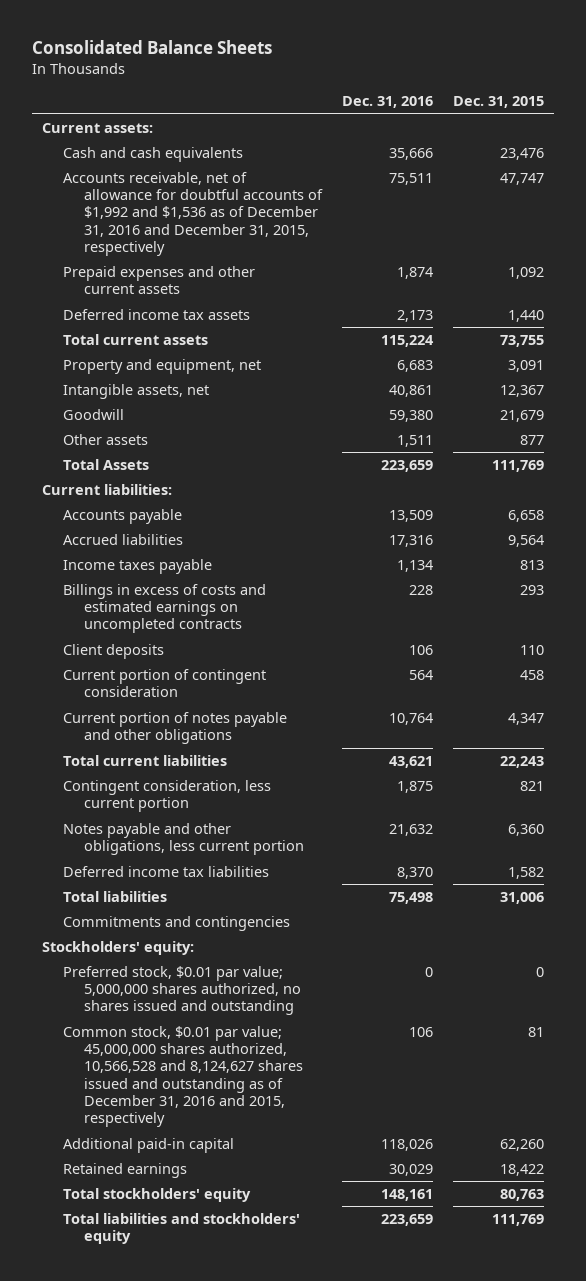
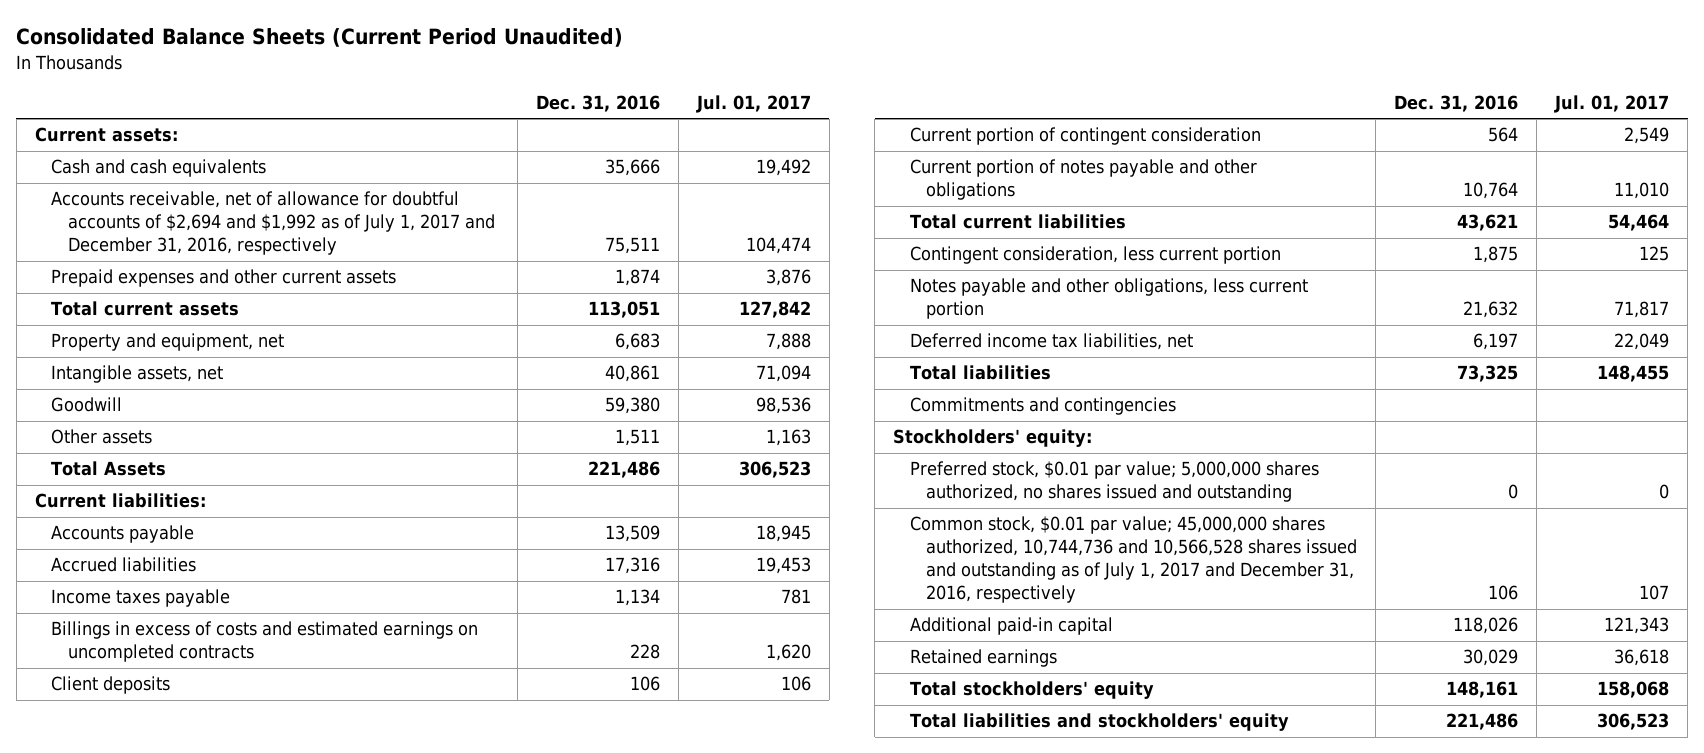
- Consolidated Balance Sheets
+ Consolidated Balance Sheets (Current Period Unaudited)
- | Dec. 31, 2016 | Dec. 31, 2015
+ | Dec. 31, 2016 | Jul. 01, 2017
- Accounts receivable, net of allowance for doubtful accounts of $1,992 and $1,536 as of December 31, 2016 and December 31, 2015, respectively | 75,511 | 47,747
+ Accounts receivable, net of allowance for doubtful accounts of $2,694 and $1,992 as of July 1, 2017 and December 31, 2016, respectively | 75,511 | 104,474
- Deferred income tax assets | 2,173 | 1,440
- Total current assets | 115,224 | 73,755
+ Total current assets | 113,051 | 127,842
- Total Assets | 223,659 | 111,769
+ Total Assets | 221,486 | 306,523
- Deferred income tax liabilities | 8,370 | 1,582
- Total liabilities | 75,498 | 31,006
+ Deferred income tax liabilities, net | 6,197 | 22,049
+ Total liabilities | 73,325 | 148,455
- Common stock, $0.01 par value; 45,000,000 shares authorized, 10,566,528 and 8,124,627 shares issued and outstanding as of December 31, 2016 and 2015, respectively | 106 | 81
+ Common stock, $0.01 par value; 45,000,000 shares authorized, 10,744,736 and 10,566,528 shares issued and outstanding as of July 1, 2017 and December 31, 2016, respectively | 106 | 107
- Total liabilities and stockholders' equity | 223,659 | 111,769
+ Total liabilities and stockholders' equity | 221,486 | 306,523

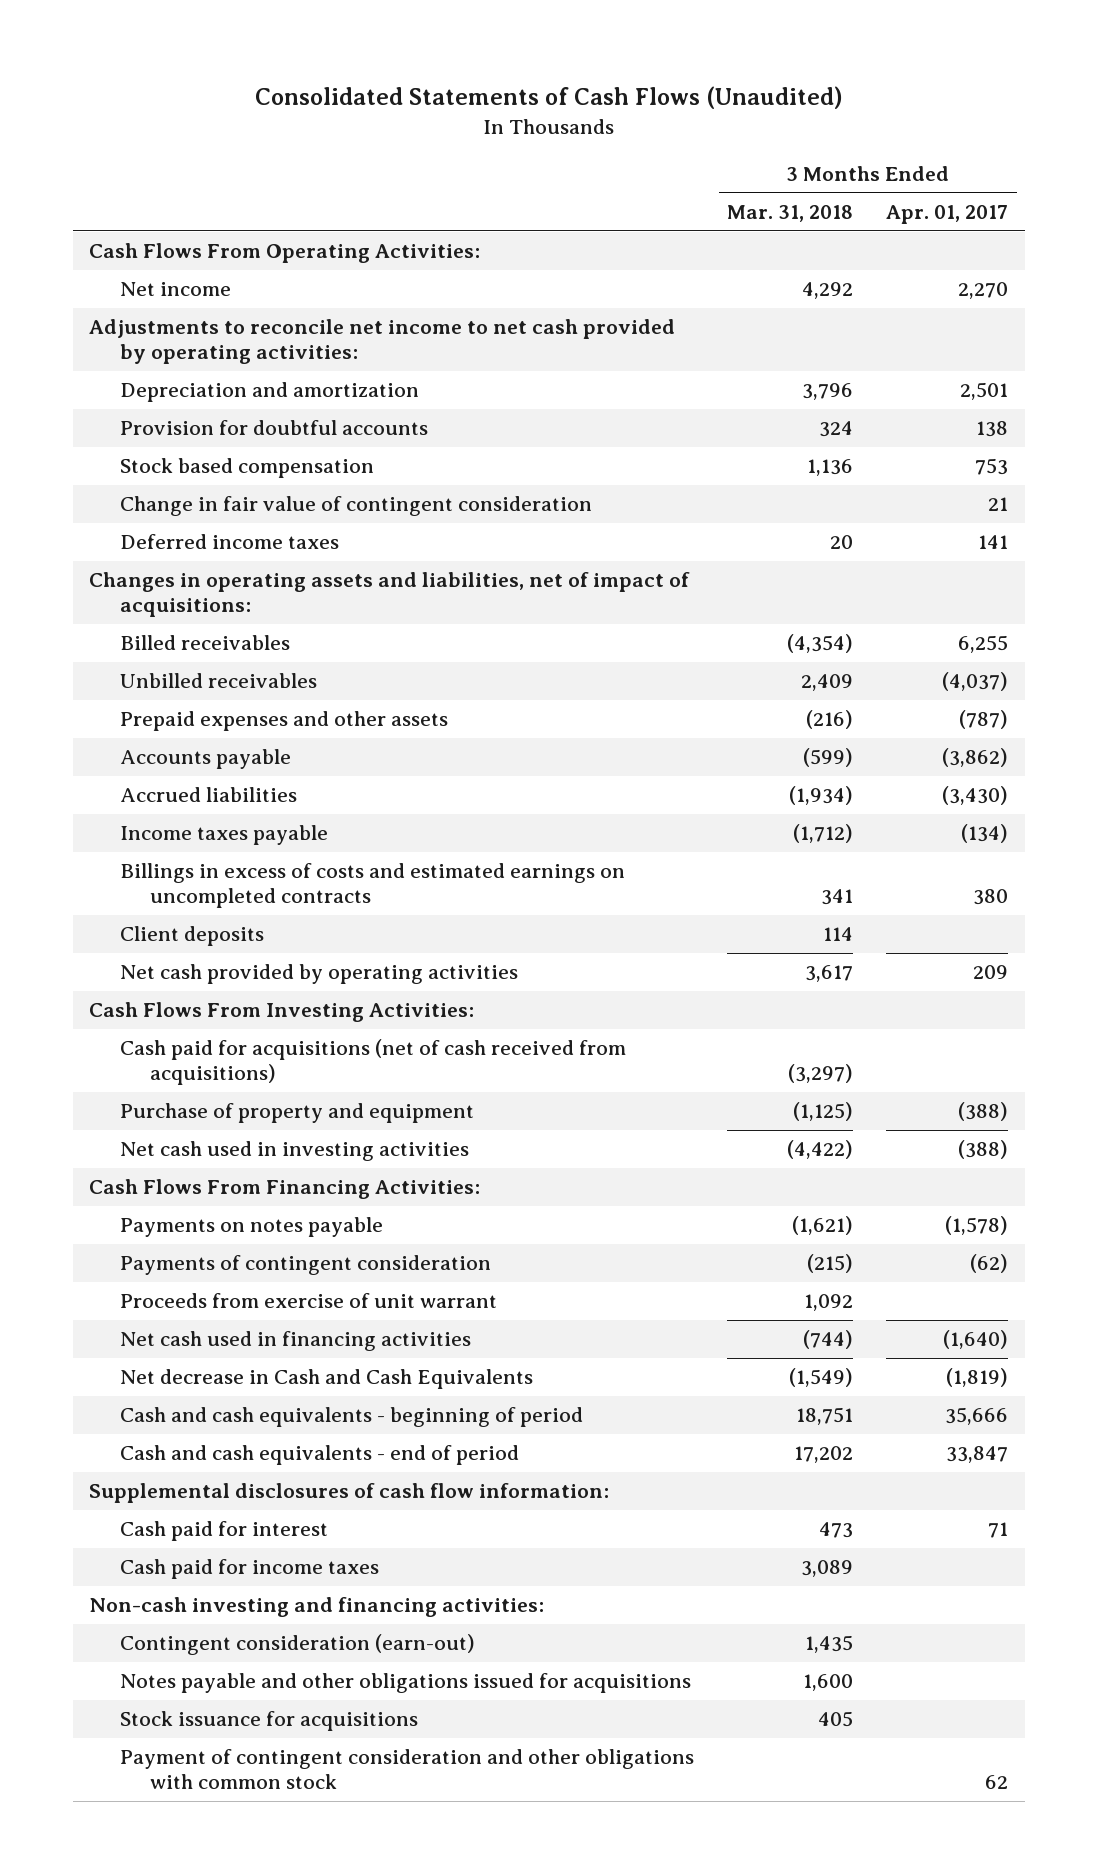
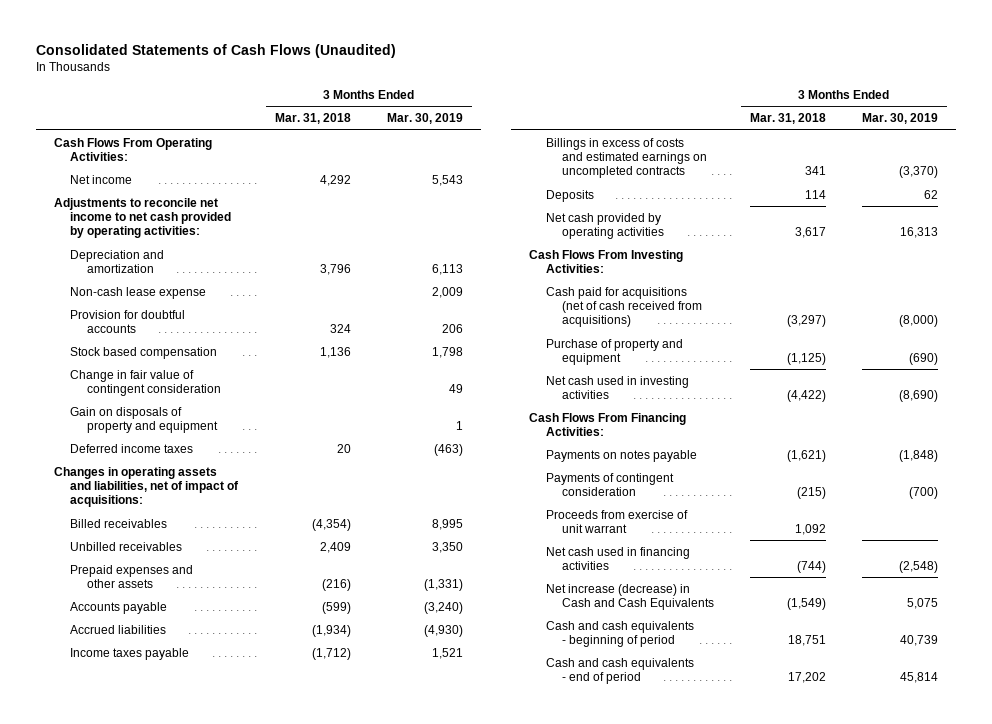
- | 3 Months Ended Mar. 31, 2018 | 3 Months Ended Apr. 01, 2017
+ | 3 Months Ended Mar. 31, 2018 | 3 Months Ended Mar. 30, 2019
+ Non-cash lease expense | | 2,009
+ Gain on disposals of property and equipment | | 1
- Client deposits | 114 |
+ Deposits | 114 | 62
- Net decrease in Cash and Cash Equivalents | (1,549) | (1,819)
+ Net increase (decrease) in Cash and Cash Equivalents | (1,549) | 5,075
- Supplemental disclosures of cash flow information:
- Cash paid for interest | 473 | 71
- Cash paid for income taxes | 3,089 |
- Non-cash investing and financing activities:
- Contingent consideration (earn-out) | 1,435 |
- Notes payable and other obligations issued for acquisitions | 1,600 |
- Stock issuance for acquisitions | 405 |
- Payment of contingent consideration and other obligations with common stock | | 62

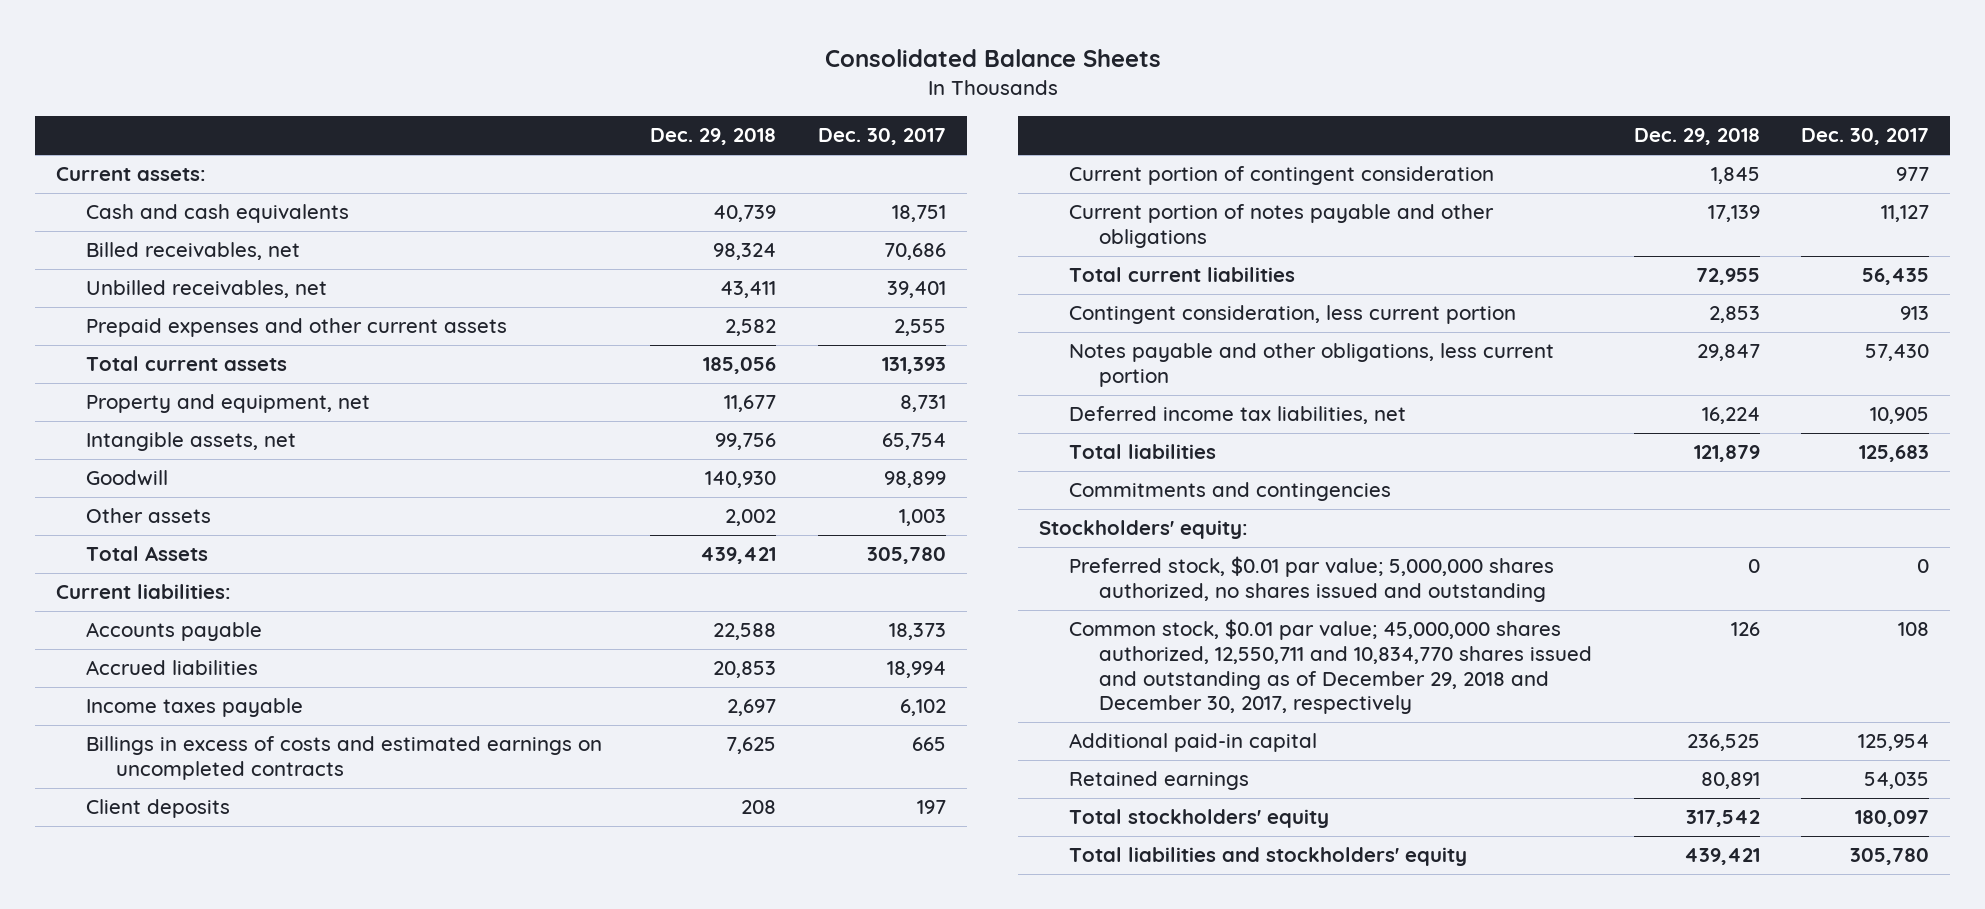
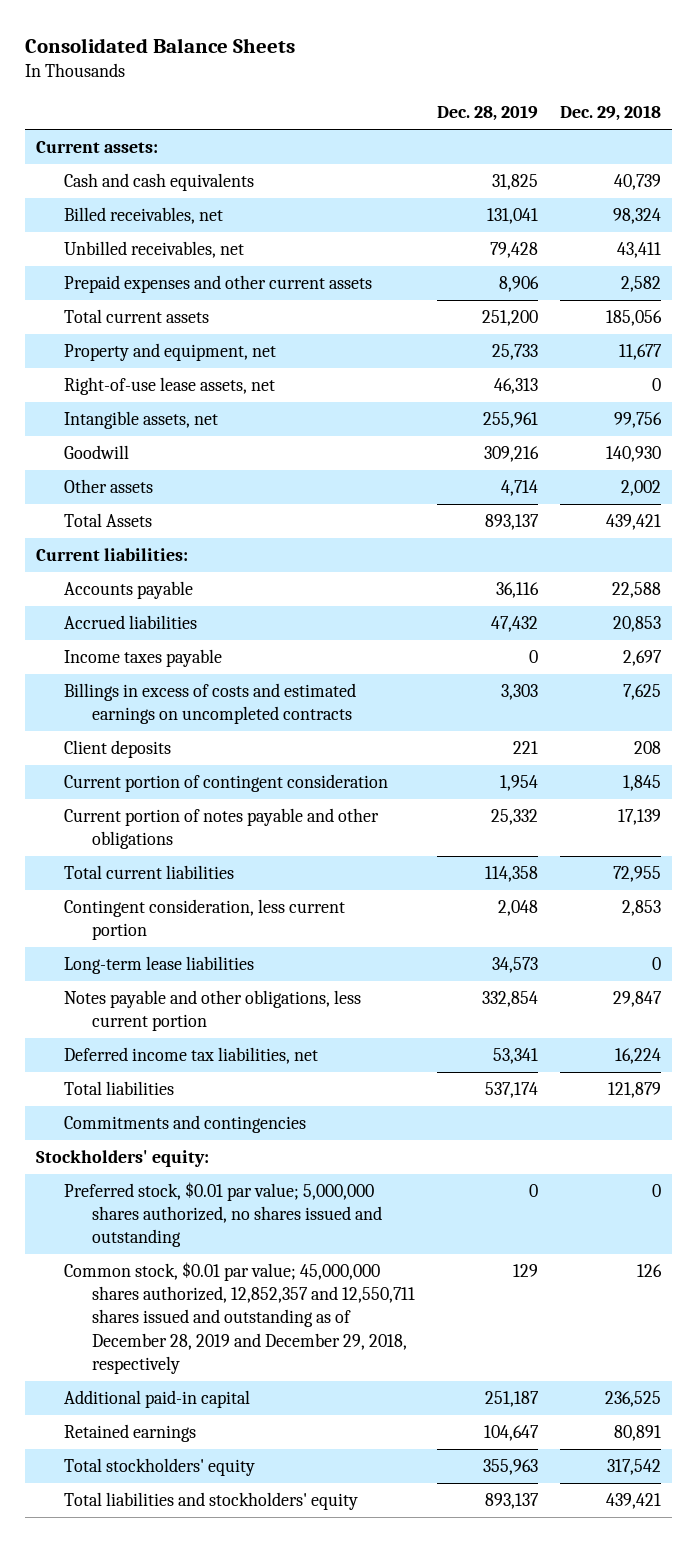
- | Dec. 29, 2018 | Dec. 30, 2017
+ | Dec. 28, 2019 | Dec. 29, 2018
+ Right-of-use lease assets, net | 46,313 | 0
+ Long-term lease liabilities | 34,573 | 0
- Common stock, $0.01 par value; 45,000,000 shares authorized, 12,550,711 and 10,834,770 shares issued and outstanding as of December 29, 2018 and December 30, 2017, respectively | 126 | 108
+ Common stock, $0.01 par value; 45,000,000 shares authorized, 12,852,357 and 12,550,711 shares issued and outstanding as of December 28, 2019 and December 29, 2018, respectively | 129 | 126

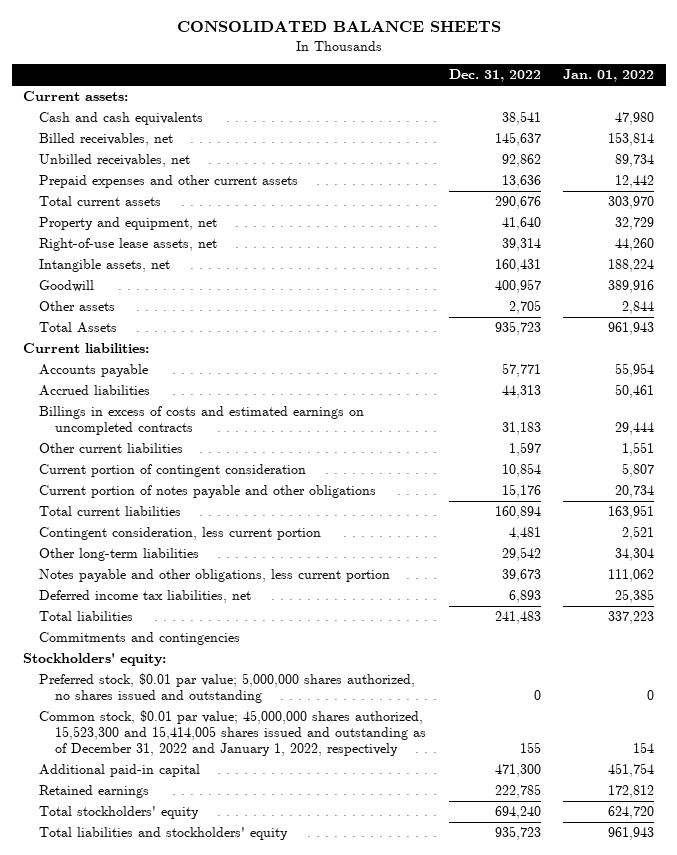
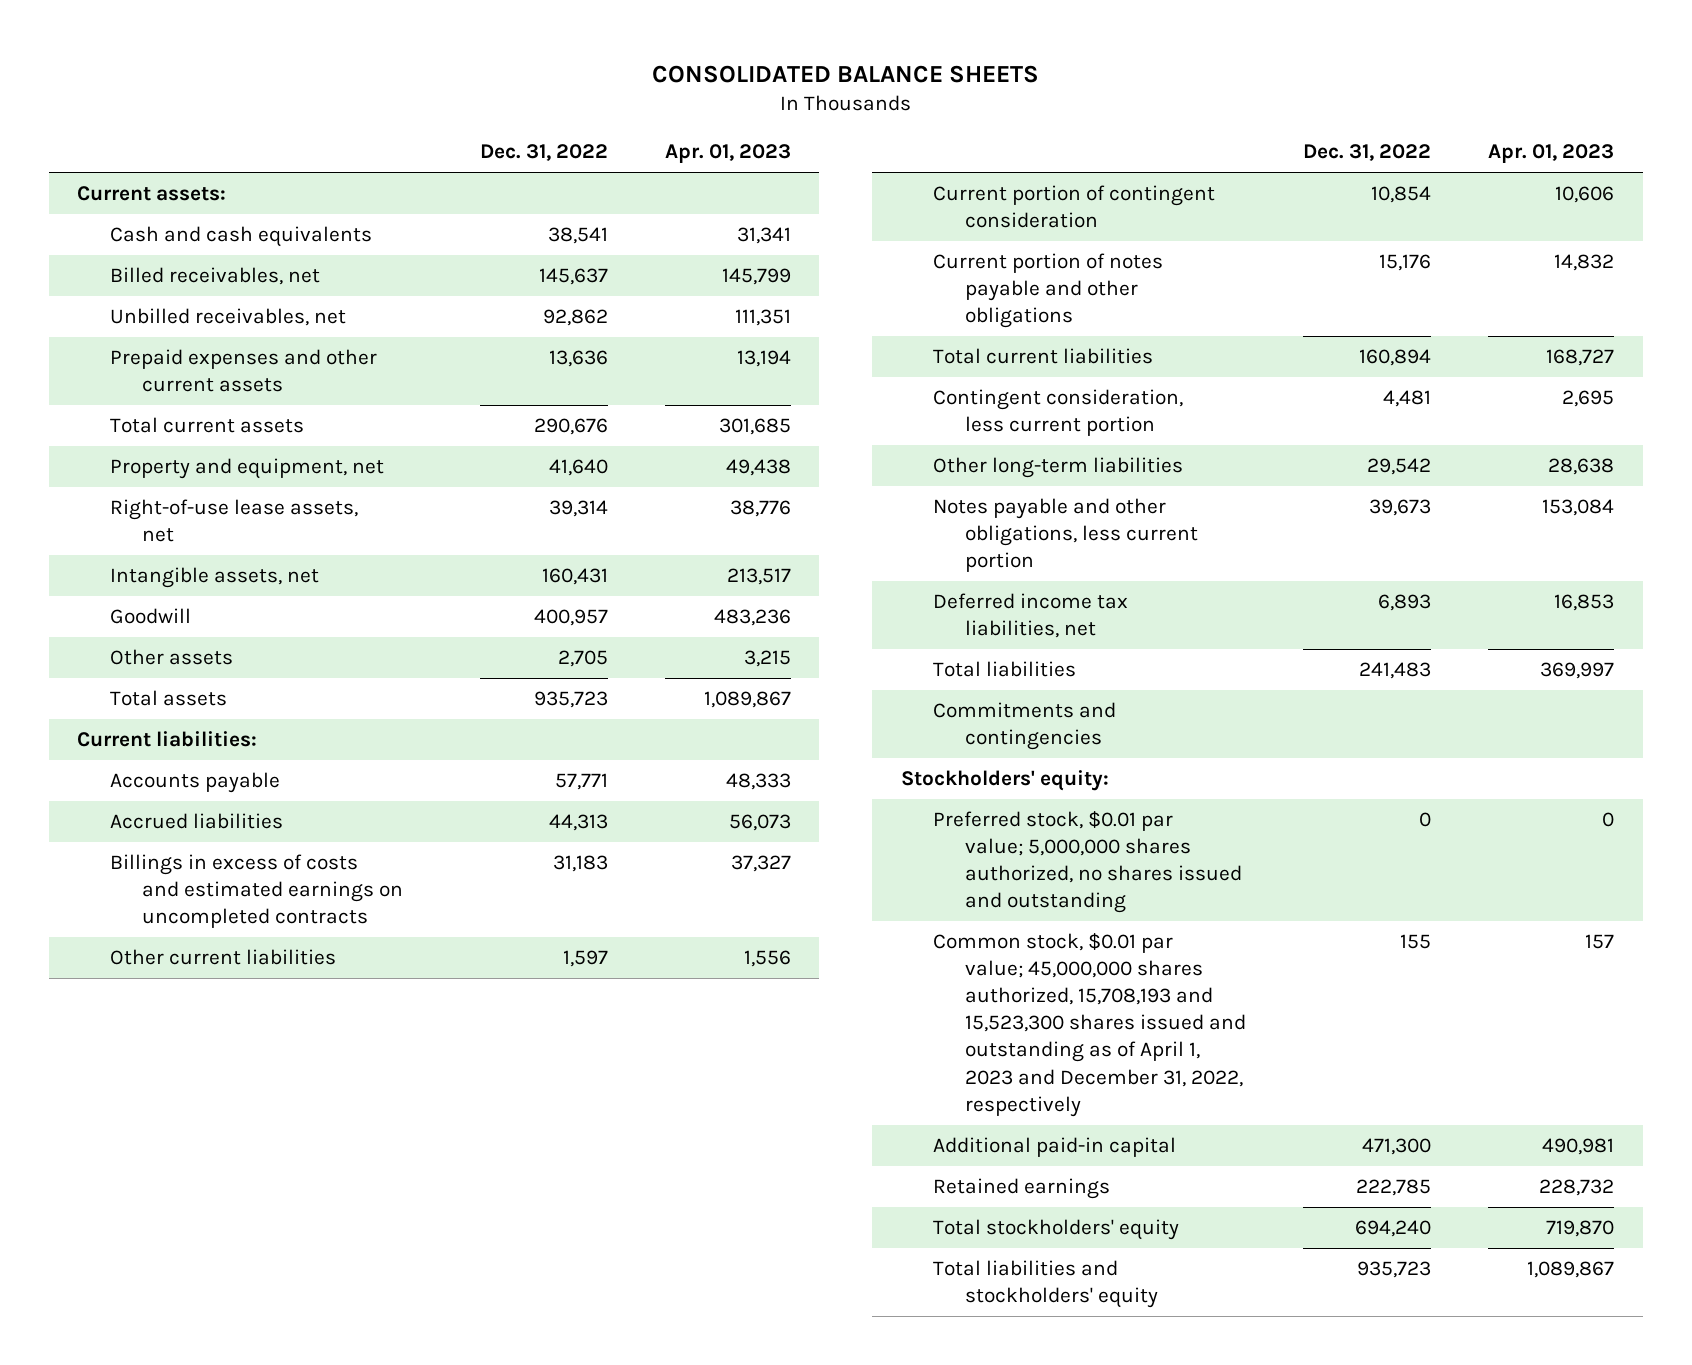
- | Dec. 31, 2022 | Jan. 01, 2022
+ | Dec. 31, 2022 | Apr. 01, 2023
- Total Assets | 935,723 | 961,943
+ Total assets | 935,723 | 1,089,867
- Common stock, $0.01 par value; 45,000,000 shares authorized, 15,523,300 and 15,414,005 shares issued and outstanding as of December 31, 2022 and January 1, 2022, respectively | 155 | 154
+ Common stock, $0.01 par value; 45,000,000 shares authorized, 15,708,193 and 15,523,300 shares issued and outstanding as of April 1, 2023 and December 31, 2022, respectively | 155 | 157

